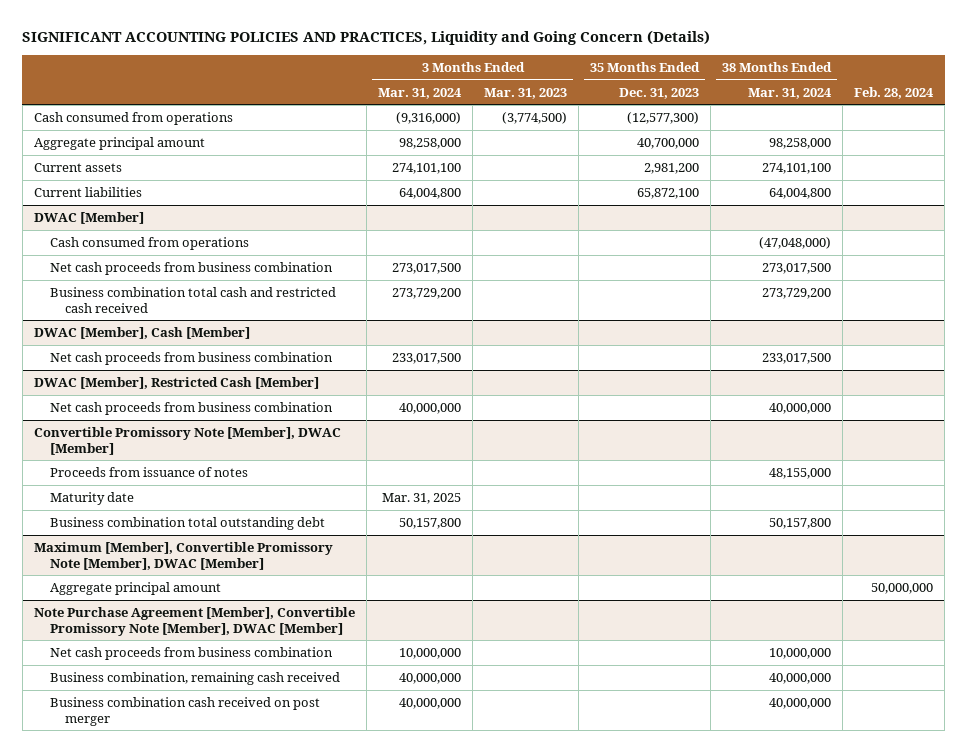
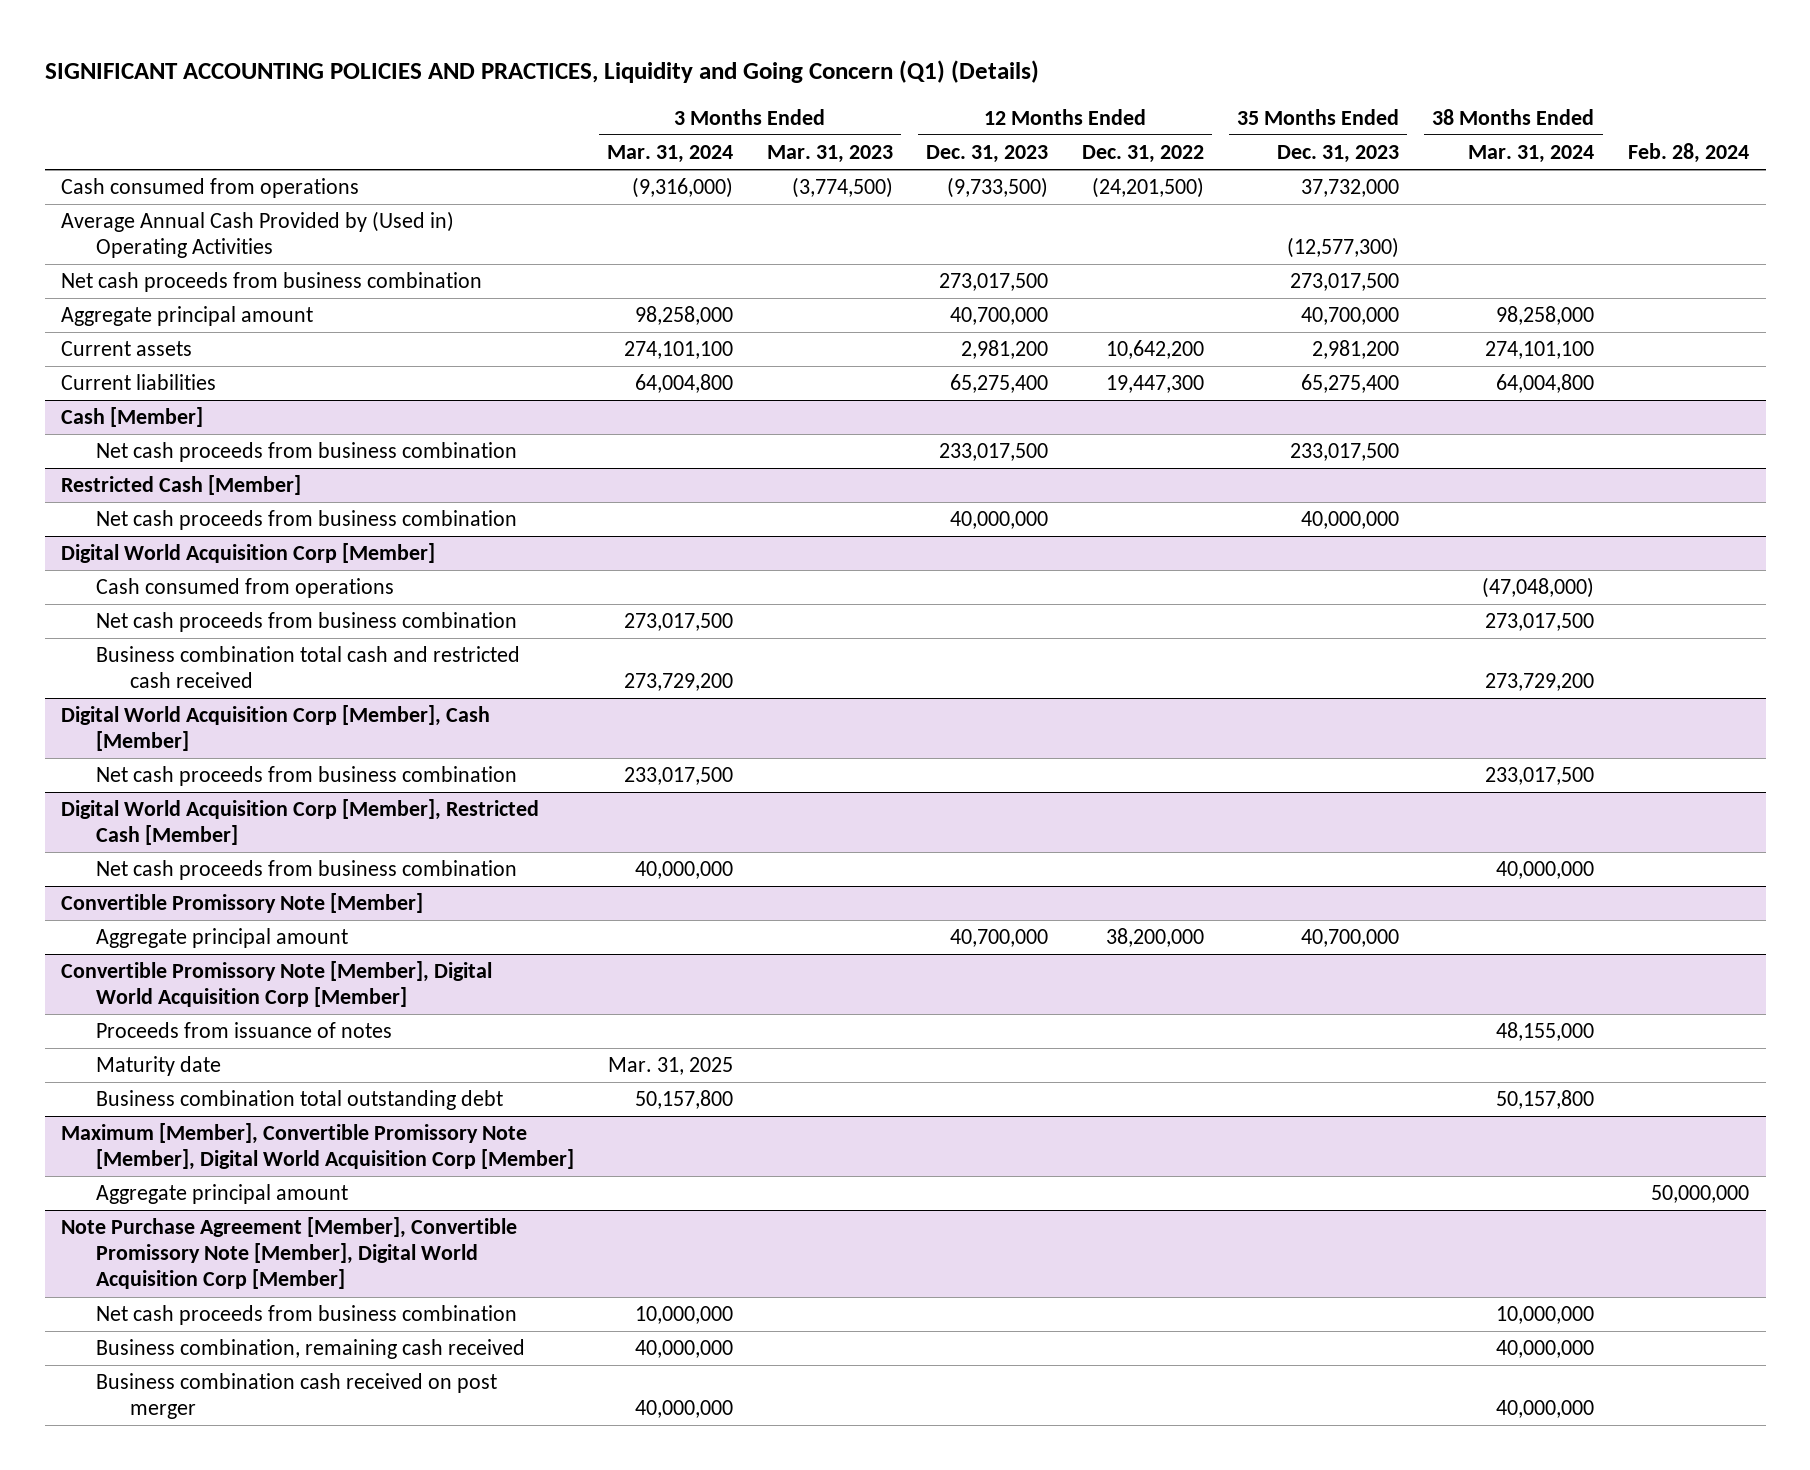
- SIGNIFICANT ACCOUNTING POLICIES AND PRACTICES, Liquidity and Going Concern (Details)
+ SIGNIFICANT ACCOUNTING POLICIES AND PRACTICES, Liquidity and Going Concern (Q1) (Details)
- | 3 Months Ended Mar. 31, 2024 | 3 Months Ended Mar. 31, 2023 | 35 Months Ended Dec. 31, 2023 | 38 Months Ended Mar. 31, 2024 | Feb. 28, 2024
+ | 3 Months Ended Mar. 31, 2024 | 3 Months Ended Mar. 31, 2023 | 12 Months Ended Dec. 31, 2023 | 12 Months Ended Dec. 31, 2022 | 35 Months Ended Dec. 31, 2023 | 38 Months Ended Mar. 31, 2024 | Feb. 28, 2024
- Cash consumed from operations | (9,316,000) | (3,774,500) | (12,577,300) | |
+ Cash consumed from operations | (9,316,000) | (3,774,500) | (9,733,500) | (24,201,500) | 37,732,000 | |
+ Average Annual Cash Provided by (Used in) Operating Activities | | | | | (12,577,300) | |
+ Net cash proceeds from business combination | | | 273,017,500 | | 273,017,500 | |
- Current liabilities | 64,004,800 | | 65,872,100 | 64,004,800 |
- DWAC [Member]
+ Current liabilities | 64,004,800 | | 65,275,400 | 19,447,300 | 65,275,400 | 64,004,800 |
+ Cash [Member]
+ Net cash proceeds from business combination | | | 233,017,500 | | 233,017,500 | |
+ Restricted Cash [Member]
+ Net cash proceeds from business combination | | | 40,000,000 | | 40,000,000 | |
+ Digital World Acquisition Corp [Member]
- DWAC [Member], Cash [Member]
+ Digital World Acquisition Corp [Member], Cash [Member]
- DWAC [Member], Restricted Cash [Member]
+ Digital World Acquisition Corp [Member], Restricted Cash [Member]
- Convertible Promissory Note [Member], DWAC [Member]
+ Convertible Promissory Note [Member]
+ Aggregate principal amount | | | 40,700,000 | 38,200,000 | 40,700,000 | |
+ Convertible Promissory Note [Member], Digital World Acquisition Corp [Member]
- Maximum [Member], Convertible Promissory Note [Member], DWAC [Member]
+ Maximum [Member], Convertible Promissory Note [Member], Digital World Acquisition Corp [Member]
- Note Purchase Agreement [Member], Convertible Promissory Note [Member], DWAC [Member]
+ Note Purchase Agreement [Member], Convertible Promissory Note [Member], Digital World Acquisition Corp [Member]

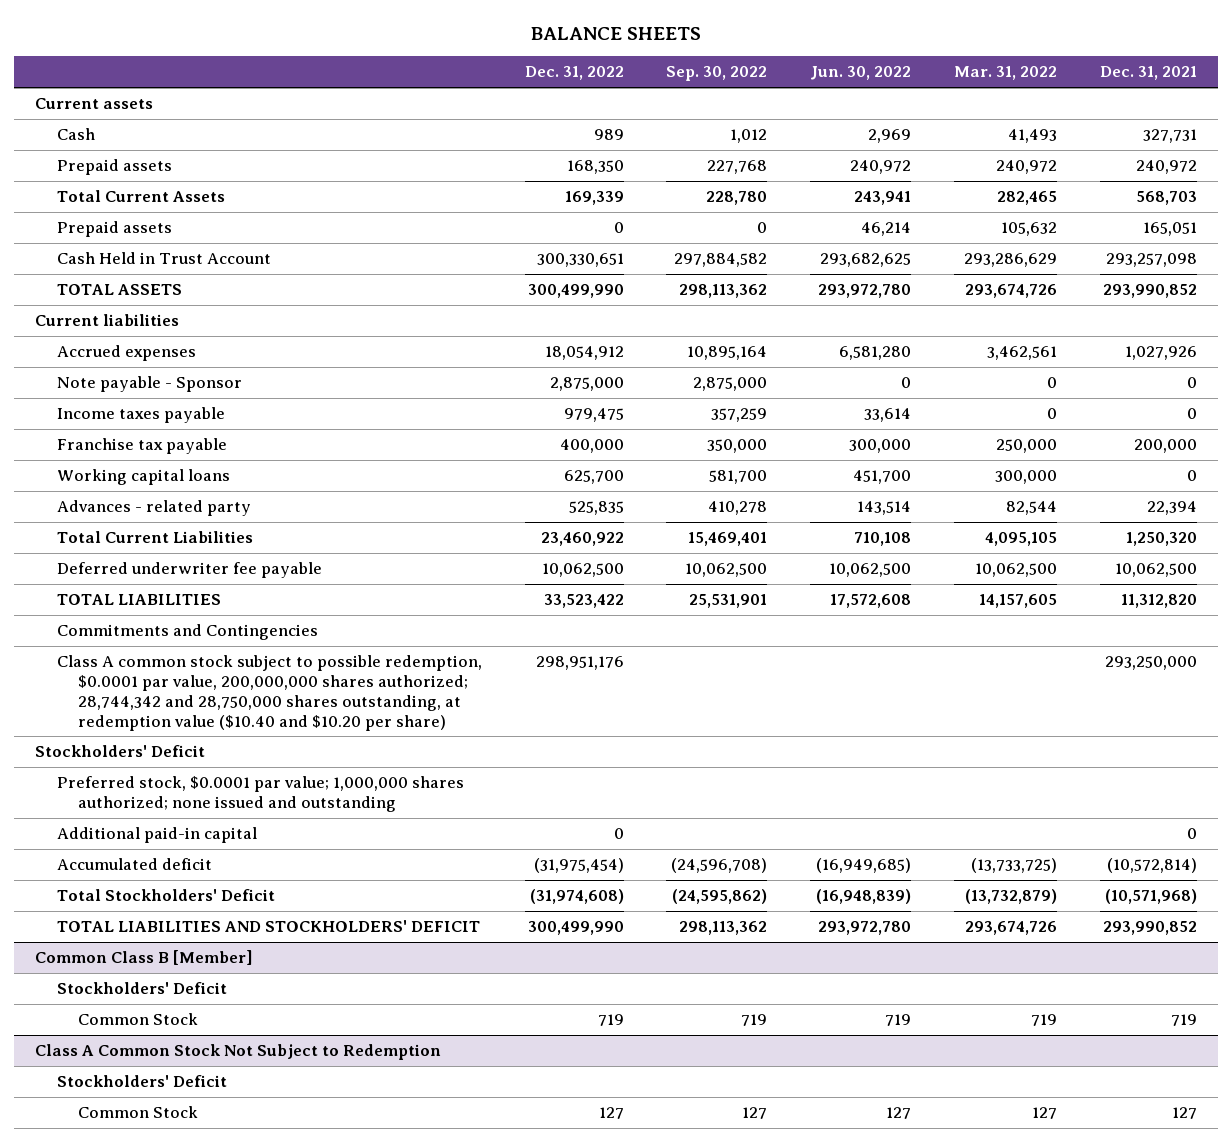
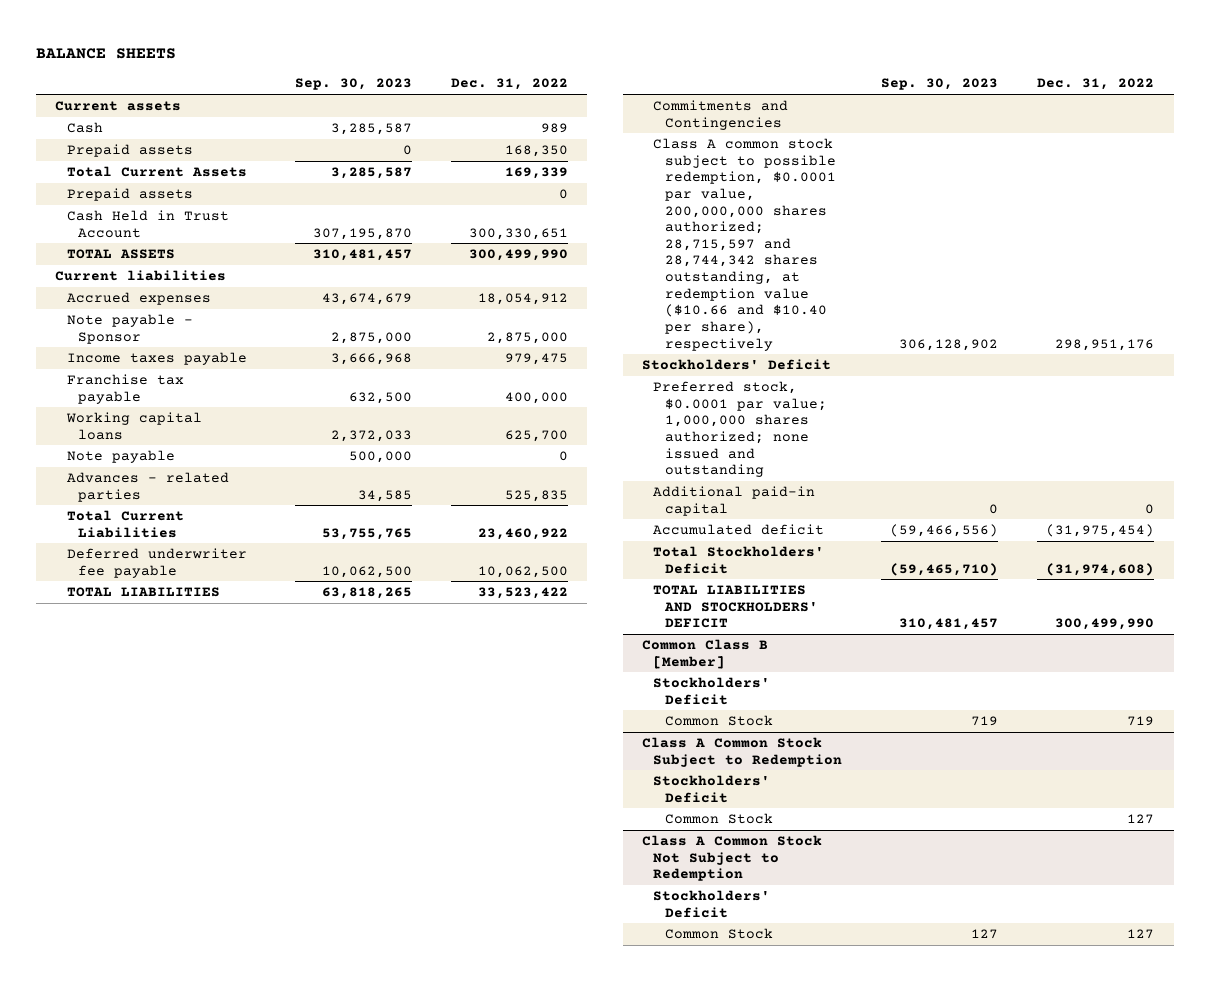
- | Dec. 31, 2022 | Sep. 30, 2022 | Jun. 30, 2022 | Mar. 31, 2022 | Dec. 31, 2021
+ | Sep. 30, 2023 | Dec. 31, 2022
- Advances - related party | 525,835 | 410,278 | 143,514 | 82,544 | 22,394
+ Note payable | 500,000 | 0
+ Advances - related parties | 34,585 | 525,835
- Class A common stock subject to possible redemption, $0.0001 par value, 200,000,000 shares authorized; 28,744,342 and 28,750,000 shares outstanding, at redemption value ($10.40 and $10.20 per share) | 298,951,176 | | | | 293,250,000
+ Class A common stock subject to possible redemption, $0.0001 par value, 200,000,000 shares authorized; 28,715,597 and 28,744,342 shares outstanding, at redemption value ($10.66 and $10.40 per share), respectively | 306,128,902 | 298,951,176
+ Class A Common Stock Subject to Redemption
+ Stockholders' Deficit
+ Common Stock | | 127

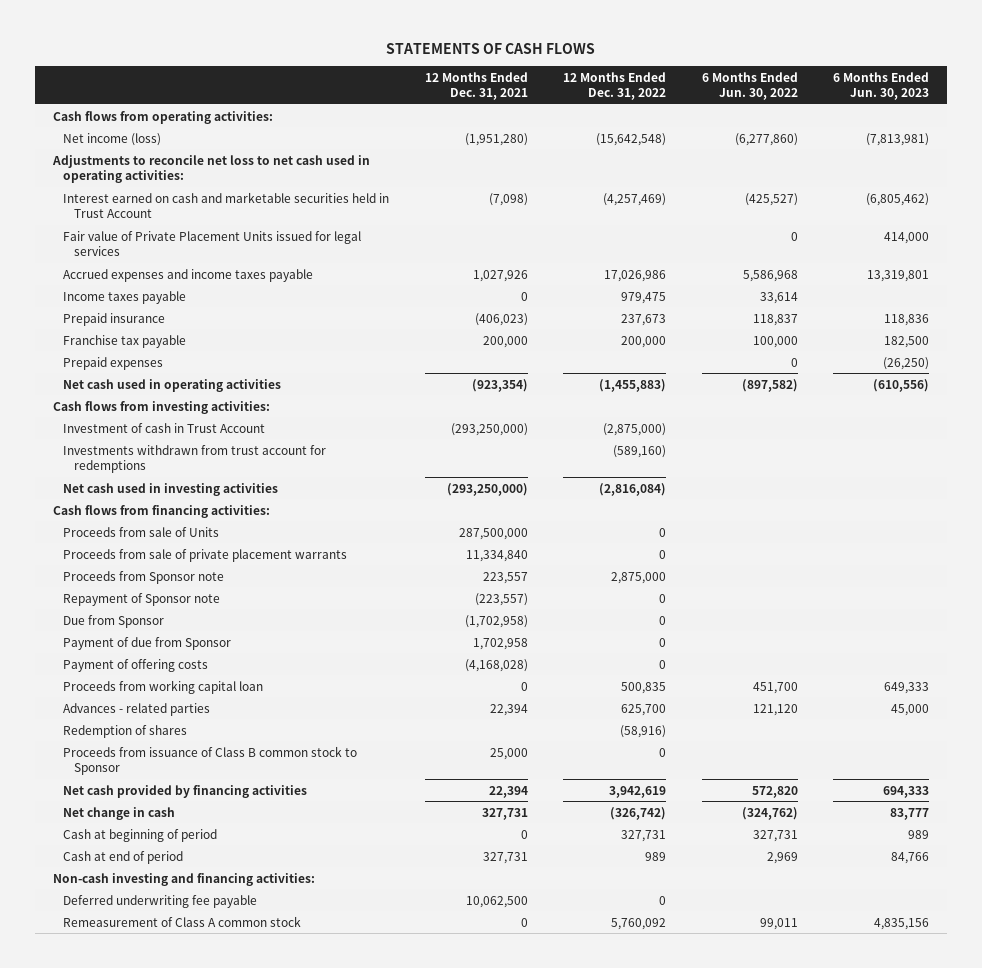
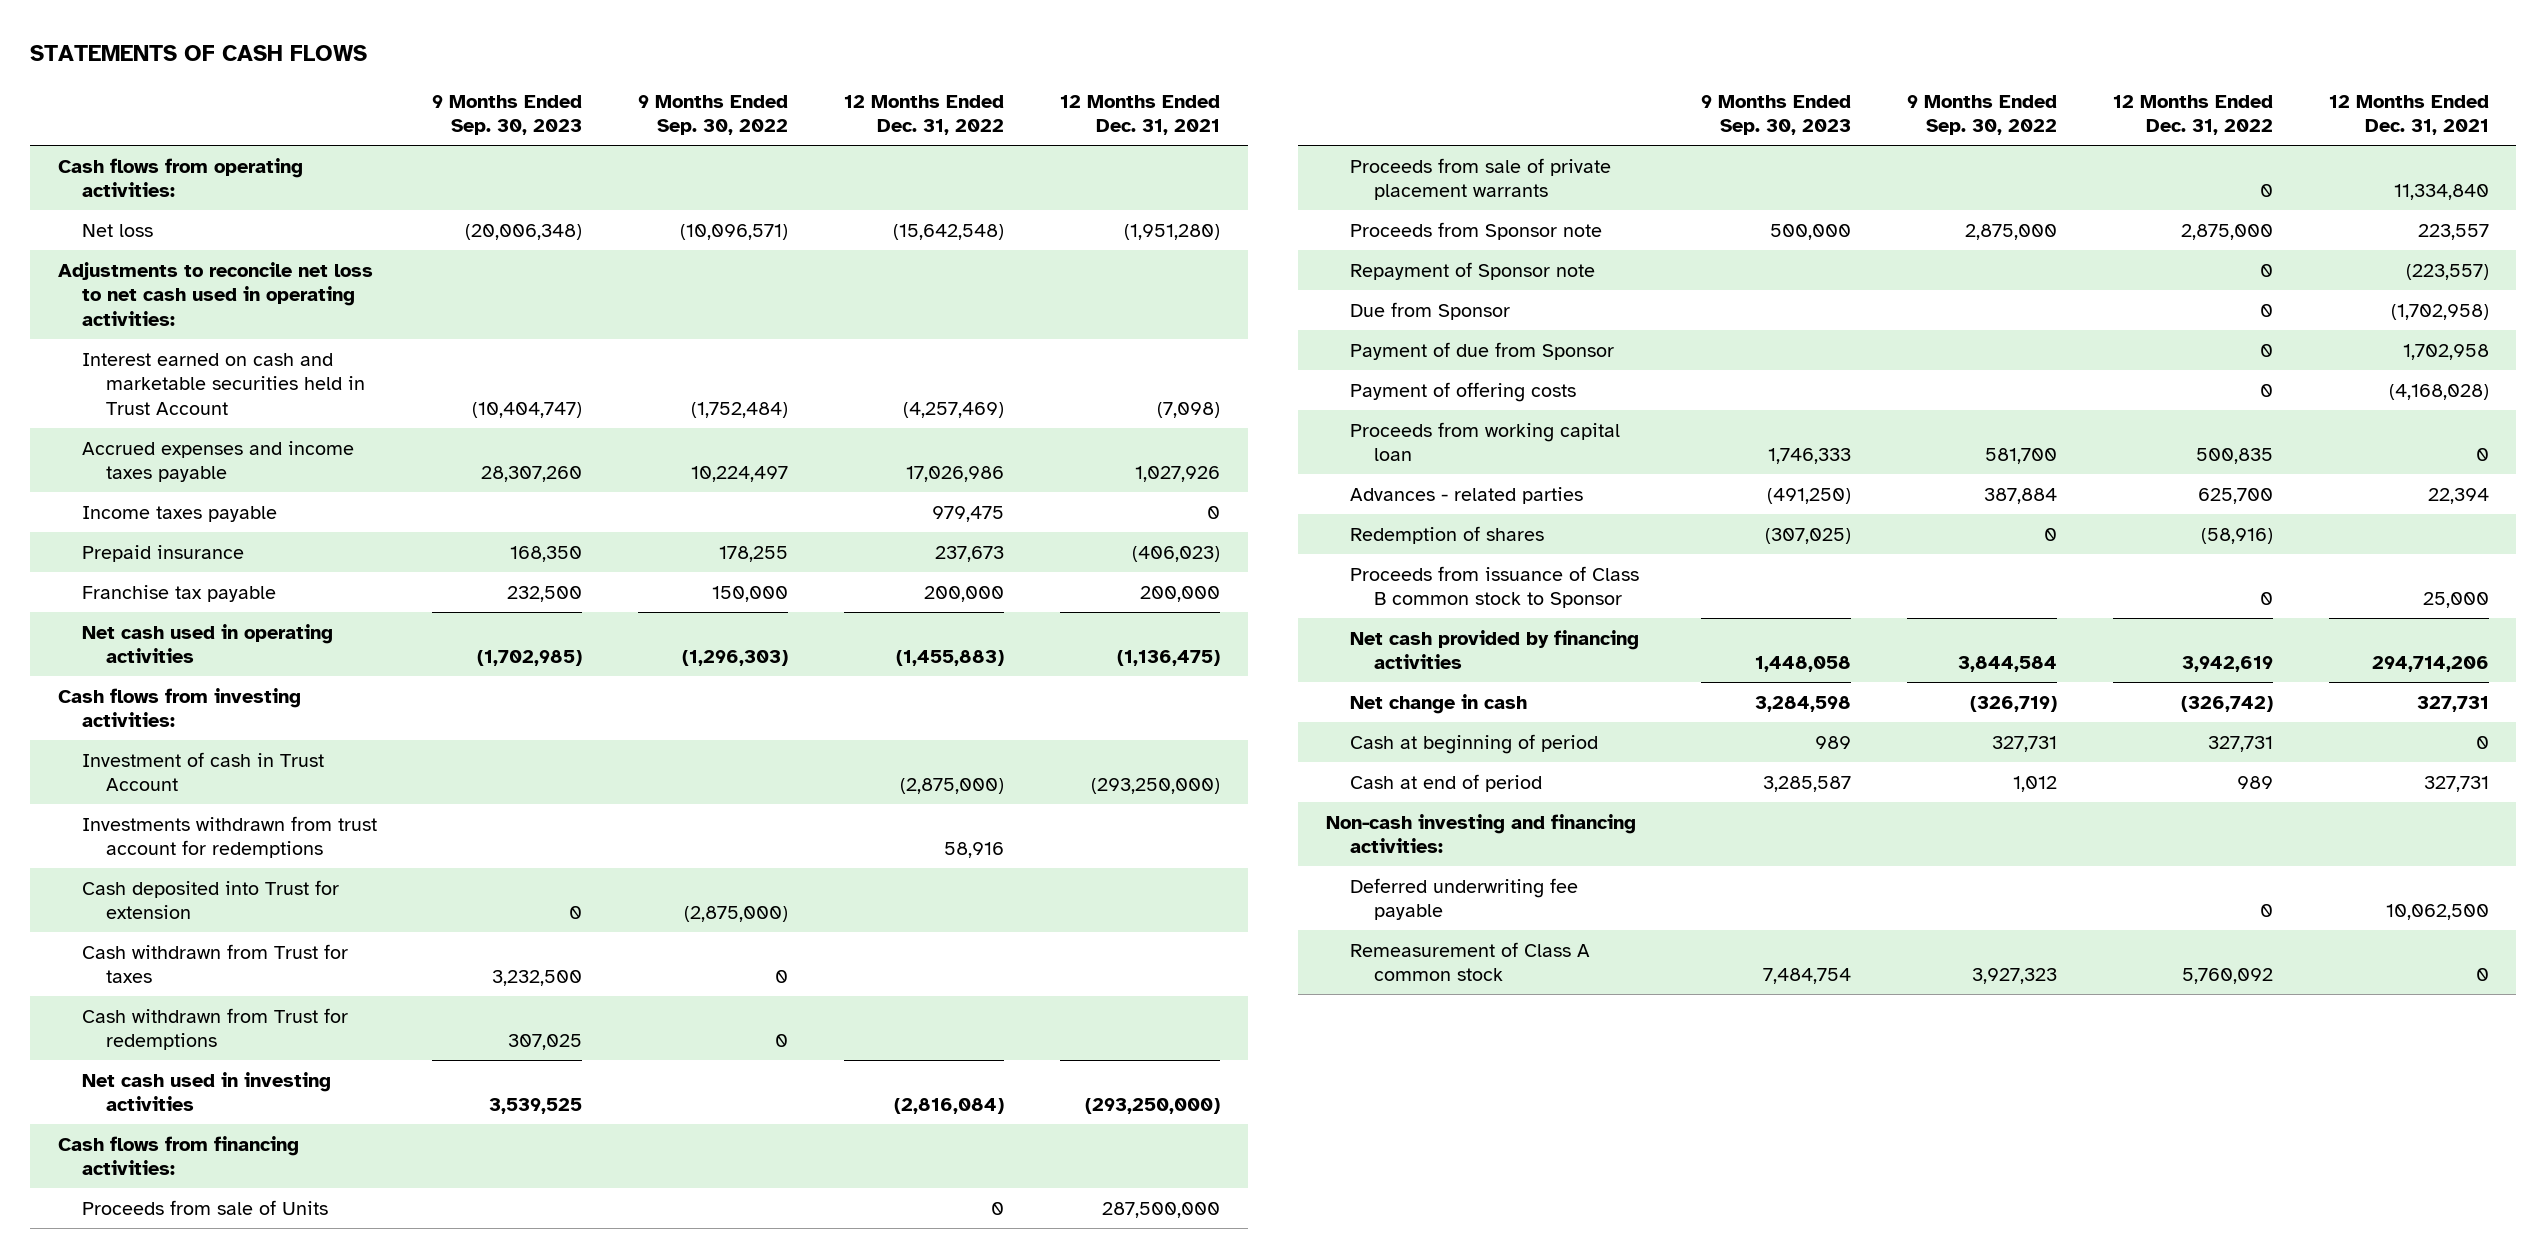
- | 12 Months Ended Dec. 31, 2021 | 12 Months Ended Dec. 31, 2022 | 6 Months Ended Jun. 30, 2022 | 6 Months Ended Jun. 30, 2023
+ | 9 Months Ended Sep. 30, 2023 | 9 Months Ended Sep. 30, 2022 | 12 Months Ended Dec. 31, 2022 | 12 Months Ended Dec. 31, 2021
- Net income (loss) | (1,951,280) | (15,642,548) | (6,277,860) | (7,813,981)
+ Net loss | (20,006,348) | (10,096,571) | (15,642,548) | (1,951,280)
- Fair value of Private Placement Units issued for legal services | | | 0 | 414,000
- Prepaid expenses | | | 0 | (26,250)
- Net cash used in operating activities | (923,354) | (1,455,883) | (897,582) | (610,556)
+ Net cash used in operating activities | (1,702,985) | (1,296,303) | (1,455,883) | (1,136,475)
- Investments withdrawn from trust account for redemptions | | (589,160) | |
+ Investments withdrawn from trust account for redemptions | | | 58,916 |
+ Cash deposited into Trust for extension | 0 | (2,875,000) | |
+ Cash withdrawn from Trust for taxes | 3,232,500 | 0 | |
+ Cash withdrawn from Trust for redemptions | 307,025 | 0 | |
- Net cash provided by financing activities | 22,394 | 3,942,619 | 572,820 | 694,333
+ Net cash provided by financing activities | 1,448,058 | 3,844,584 | 3,942,619 | 294,714,206

